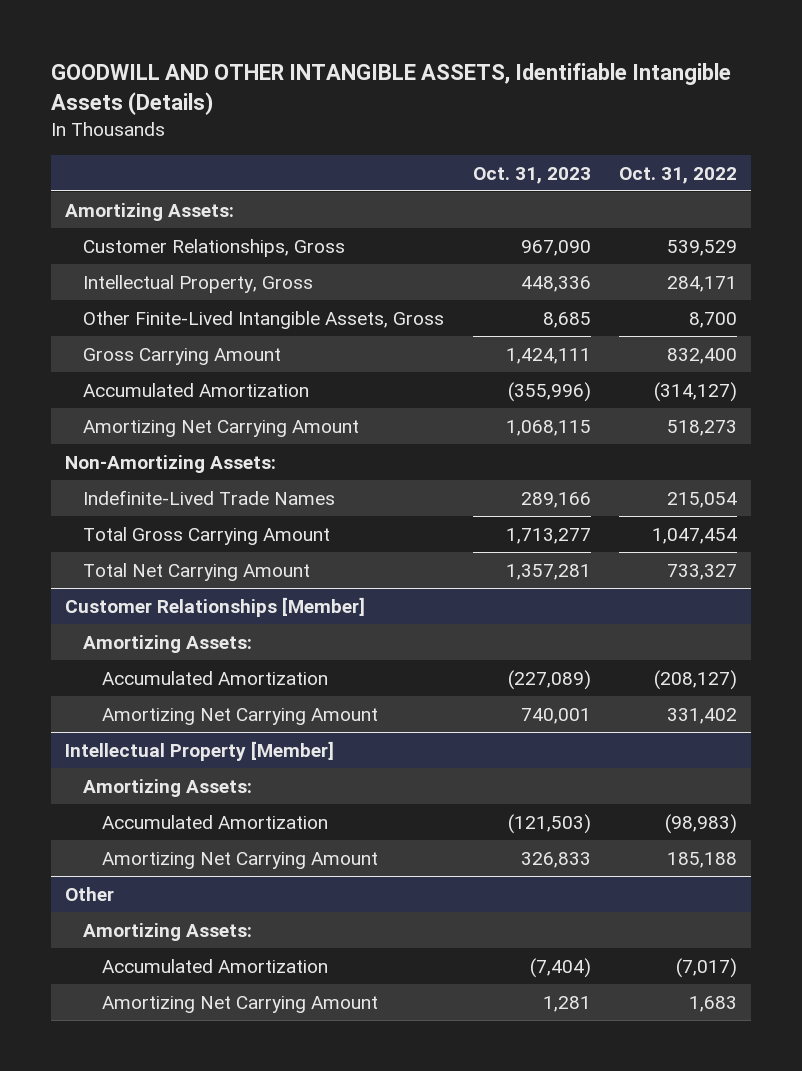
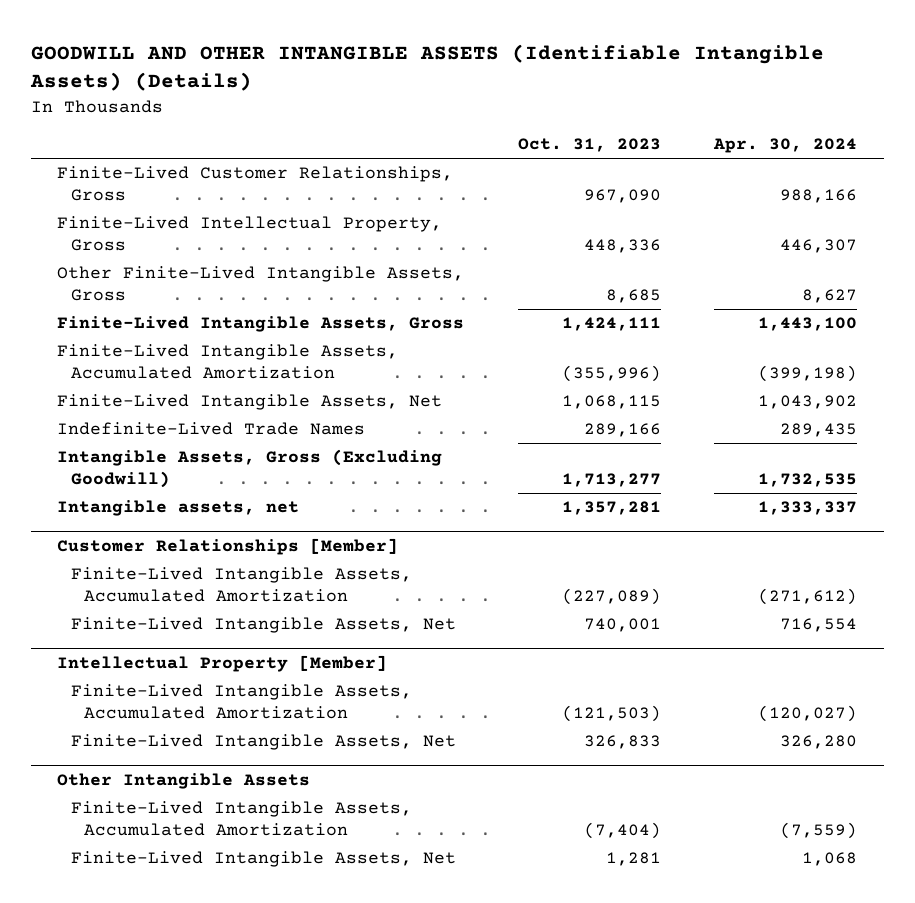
- GOODWILL AND OTHER INTANGIBLE ASSETS, Identifiable Intangible Assets (Details)
+ GOODWILL AND OTHER INTANGIBLE ASSETS (Identifiable Intangible Assets) (Details)
- | Oct. 31, 2023 | Oct. 31, 2022
+ | Oct. 31, 2023 | Apr. 30, 2024
- Amortizing Assets:
- Customer Relationships, Gross | 967,090 | 539,529
- Intellectual Property, Gross | 448,336 | 284,171
+ Finite-Lived Customer Relationships, Gross | 967,090 | 988,166
+ Finite-Lived Intellectual Property, Gross | 448,336 | 446,307
- Gross Carrying Amount | 1,424,111 | 832,400
- Accumulated Amortization | (355,996) | (314,127)
- Amortizing Net Carrying Amount | 1,068,115 | 518,273
- Non-Amortizing Assets:
+ Finite-Lived Intangible Assets, Gross | 1,424,111 | 1,443,100
+ Finite-Lived Intangible Assets, Accumulated Amortization | (355,996) | (399,198)
+ Finite-Lived Intangible Assets, Net | 1,068,115 | 1,043,902
- Total Gross Carrying Amount | 1,713,277 | 1,047,454
- Total Net Carrying Amount | 1,357,281 | 733,327
+ Intangible Assets, Gross (Excluding Goodwill) | 1,713,277 | 1,732,535
+ Intangible assets, net | 1,357,281 | 1,333,337
@ Customer Relationships [Member]
- Amortizing Assets:
- Accumulated Amortization | (227,089) | (208,127)
- Amortizing Net Carrying Amount | 740,001 | 331,402
+ Finite-Lived Intangible Assets, Accumulated Amortization | (227,089) | (271,612)
+ Finite-Lived Intangible Assets, Net | 740,001 | 716,554
@ Intellectual Property [Member]
- Amortizing Assets:
- Accumulated Amortization | (121,503) | (98,983)
- Amortizing Net Carrying Amount | 326,833 | 185,188
- Other
- Amortizing Assets:
- Accumulated Amortization | (7,404) | (7,017)
- Amortizing Net Carrying Amount | 1,281 | 1,683
@ Intellectual Property [Member]
+ Finite-Lived Intangible Assets, Accumulated Amortization | (121,503) | (120,027)
+ Finite-Lived Intangible Assets, Net | 326,833 | 326,280
+ Other Intangible Assets
+ Finite-Lived Intangible Assets, Accumulated Amortization | (7,404) | (7,559)
+ Finite-Lived Intangible Assets, Net | 1,281 | 1,068

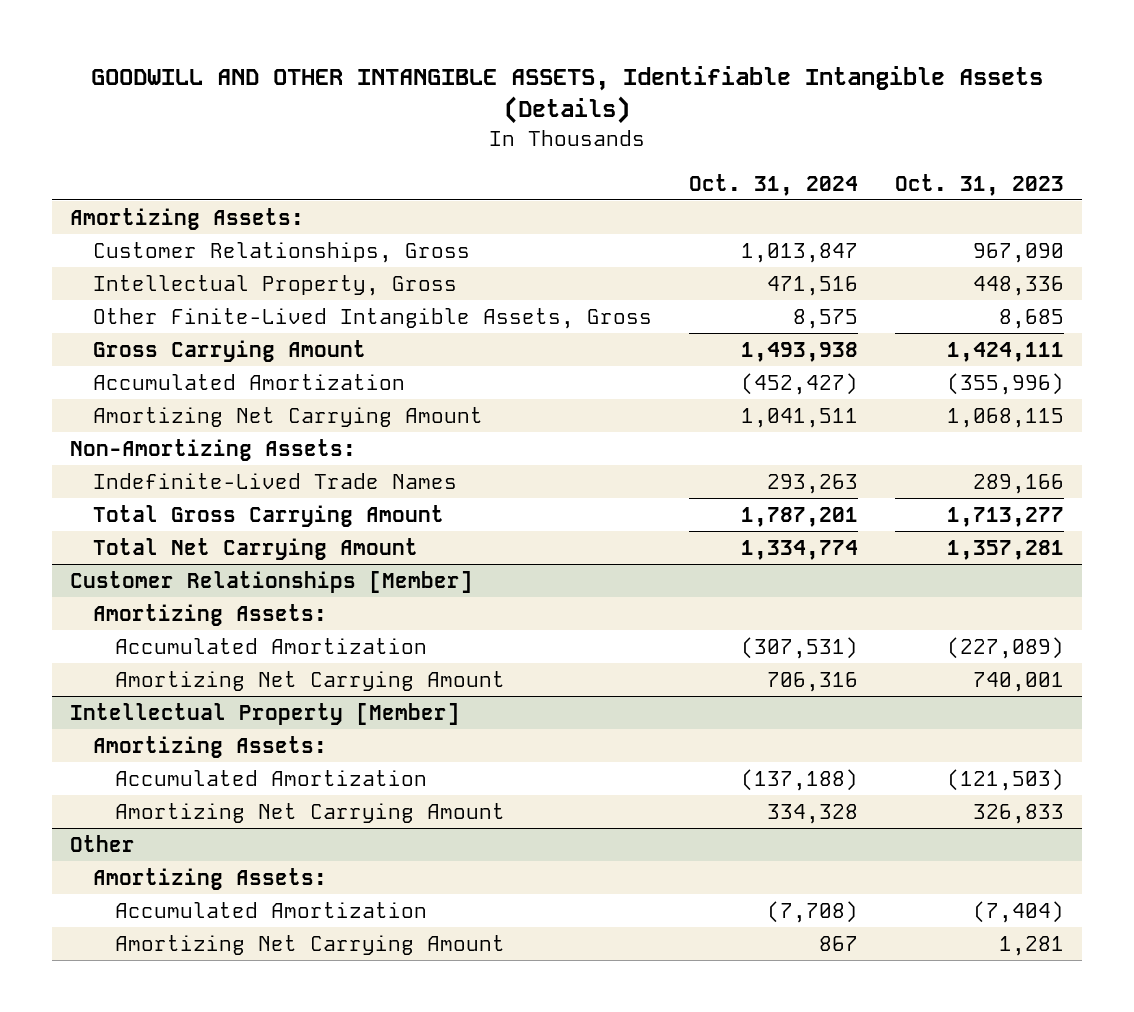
- GOODWILL AND OTHER INTANGIBLE ASSETS (Identifiable Intangible Assets) (Details)
+ GOODWILL AND OTHER INTANGIBLE ASSETS, Identifiable Intangible Assets (Details)
- | Oct. 31, 2023 | Apr. 30, 2024
+ | Oct. 31, 2024 | Oct. 31, 2023
- Finite-Lived Customer Relationships, Gross | 967,090 | 988,166
- Finite-Lived Intellectual Property, Gross | 448,336 | 446,307
+ Amortizing Assets:
+ Customer Relationships, Gross | 1,013,847 | 967,090
+ Intellectual Property, Gross | 471,516 | 448,336
- Finite-Lived Intangible Assets, Gross | 1,424,111 | 1,443,100
- Finite-Lived Intangible Assets, Accumulated Amortization | (355,996) | (399,198)
- Finite-Lived Intangible Assets, Net | 1,068,115 | 1,043,902
+ Gross Carrying Amount | 1,493,938 | 1,424,111
+ Accumulated Amortization | (452,427) | (355,996)
+ Amortizing Net Carrying Amount | 1,041,511 | 1,068,115
+ Non-Amortizing Assets:
- Intangible Assets, Gross (Excluding Goodwill) | 1,713,277 | 1,732,535
- Intangible assets, net | 1,357,281 | 1,333,337
+ Total Gross Carrying Amount | 1,787,201 | 1,713,277
+ Total Net Carrying Amount | 1,334,774 | 1,357,281
@ Customer Relationships [Member]
- Finite-Lived Intangible Assets, Accumulated Amortization | (227,089) | (271,612)
- Finite-Lived Intangible Assets, Net | 740,001 | 716,554
+ Amortizing Assets:
+ Accumulated Amortization | (307,531) | (227,089)
+ Amortizing Net Carrying Amount | 706,316 | 740,001
@ Intellectual Property [Member]
- Finite-Lived Intangible Assets, Accumulated Amortization | (121,503) | (120,027)
- Finite-Lived Intangible Assets, Net | 326,833 | 326,280
- Other Intangible Assets
- Finite-Lived Intangible Assets, Accumulated Amortization | (7,404) | (7,559)
- Finite-Lived Intangible Assets, Net | 1,281 | 1,068
@ Intellectual Property [Member]
+ Amortizing Assets:
+ Accumulated Amortization | (137,188) | (121,503)
+ Amortizing Net Carrying Amount | 334,328 | 326,833
+ Other
+ Amortizing Assets:
+ Accumulated Amortization | (7,708) | (7,404)
+ Amortizing Net Carrying Amount | 867 | 1,281

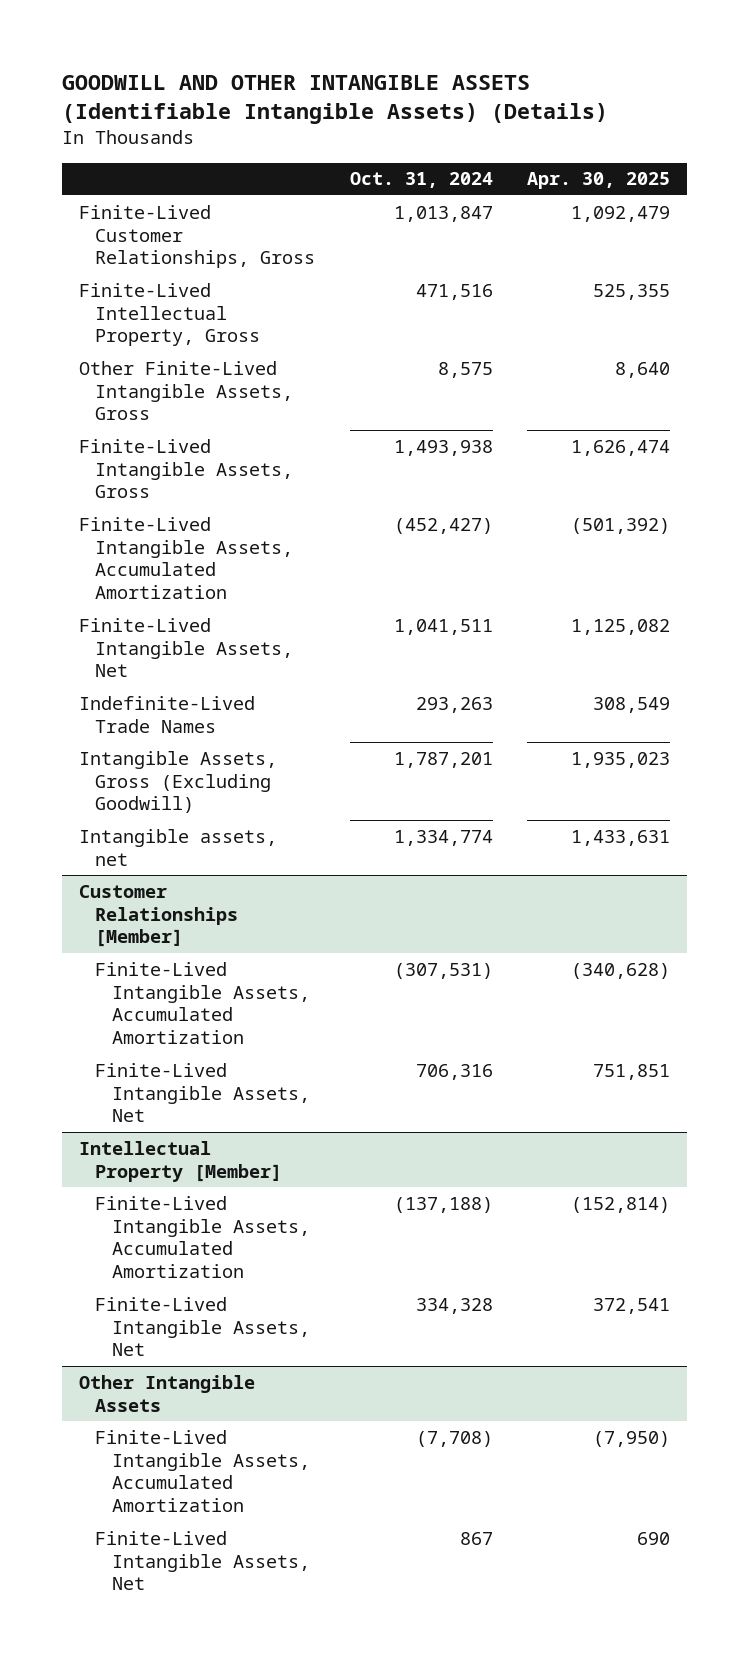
- GOODWILL AND OTHER INTANGIBLE ASSETS, Identifiable Intangible Assets (Details)
+ GOODWILL AND OTHER INTANGIBLE ASSETS (Identifiable Intangible Assets) (Details)
- | Oct. 31, 2024 | Oct. 31, 2023
+ | Oct. 31, 2024 | Apr. 30, 2025
- Amortizing Assets:
- Customer Relationships, Gross | 1,013,847 | 967,090
- Intellectual Property, Gross | 471,516 | 448,336
+ Finite-Lived Customer Relationships, Gross | 1,013,847 | 1,092,479
+ Finite-Lived Intellectual Property, Gross | 471,516 | 525,355
- Gross Carrying Amount | 1,493,938 | 1,424,111
- Accumulated Amortization | (452,427) | (355,996)
- Amortizing Net Carrying Amount | 1,041,511 | 1,068,115
- Non-Amortizing Assets:
+ Finite-Lived Intangible Assets, Gross | 1,493,938 | 1,626,474
+ Finite-Lived Intangible Assets, Accumulated Amortization | (452,427) | (501,392)
+ Finite-Lived Intangible Assets, Net | 1,041,511 | 1,125,082
- Total Gross Carrying Amount | 1,787,201 | 1,713,277
- Total Net Carrying Amount | 1,334,774 | 1,357,281
+ Intangible Assets, Gross (Excluding Goodwill) | 1,787,201 | 1,935,023
+ Intangible assets, net | 1,334,774 | 1,433,631
@ Customer Relationships [Member]
- Amortizing Assets:
- Accumulated Amortization | (307,531) | (227,089)
- Amortizing Net Carrying Amount | 706,316 | 740,001
+ Finite-Lived Intangible Assets, Accumulated Amortization | (307,531) | (340,628)
+ Finite-Lived Intangible Assets, Net | 706,316 | 751,851
@ Intellectual Property [Member]
- Amortizing Assets:
- Accumulated Amortization | (137,188) | (121,503)
- Amortizing Net Carrying Amount | 334,328 | 326,833
- Other
- Amortizing Assets:
- Accumulated Amortization | (7,708) | (7,404)
- Amortizing Net Carrying Amount | 867 | 1,281
@ Intellectual Property [Member]
+ Finite-Lived Intangible Assets, Accumulated Amortization | (137,188) | (152,814)
+ Finite-Lived Intangible Assets, Net | 334,328 | 372,541
+ Other Intangible Assets
+ Finite-Lived Intangible Assets, Accumulated Amortization | (7,708) | (7,950)
+ Finite-Lived Intangible Assets, Net | 867 | 690

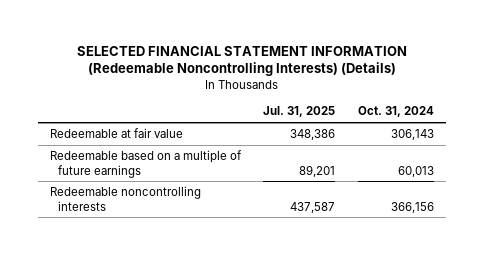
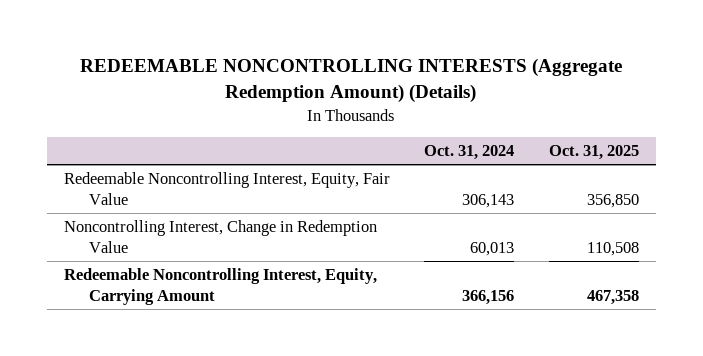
- SELECTED FINANCIAL STATEMENT INFORMATION (Redeemable Noncontrolling Interests) (Details)
+ REDEEMABLE NONCONTROLLING INTERESTS (Aggregate Redemption Amount) (Details)
- | Jul. 31, 2025 | Oct. 31, 2024
+ | Oct. 31, 2024 | Oct. 31, 2025
- Redeemable at fair value | 348,386 | 306,143
- Redeemable based on a multiple of future earnings | 89,201 | 60,013
- Redeemable noncontrolling interests | 437,587 | 366,156
+ Redeemable Noncontrolling Interest, Equity, Fair Value | 306,143 | 356,850
+ Noncontrolling Interest, Change in Redemption Value | 60,013 | 110,508
+ Redeemable Noncontrolling Interest, Equity, Carrying Amount | 366,156 | 467,358

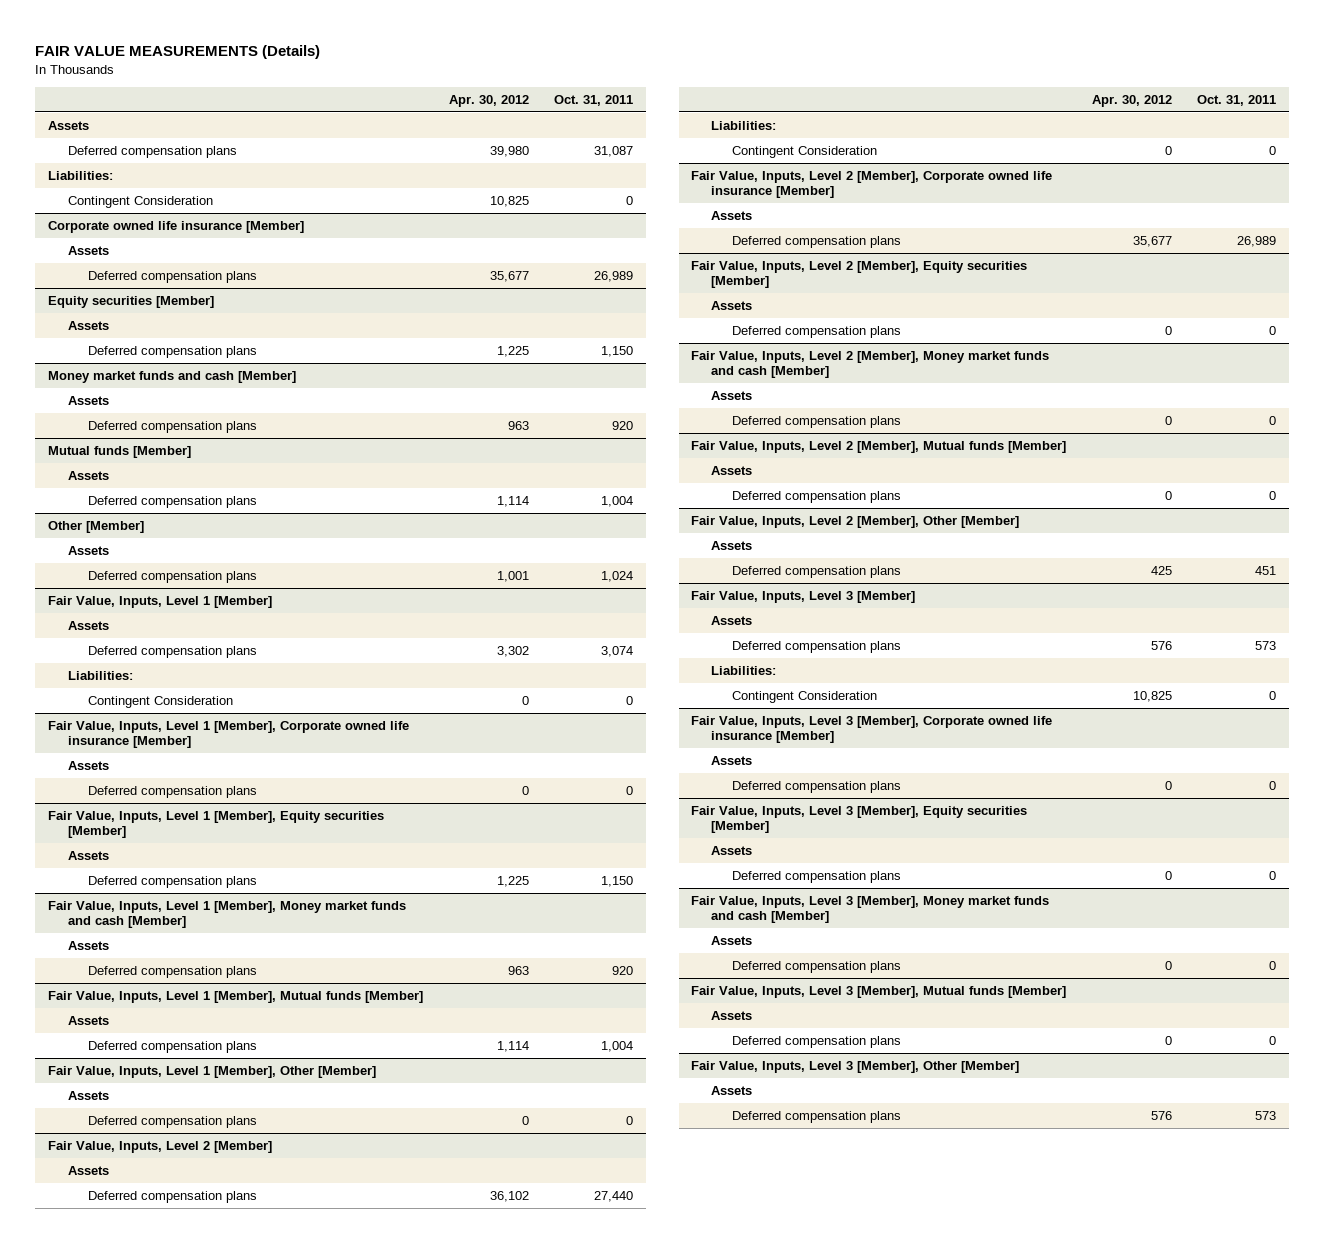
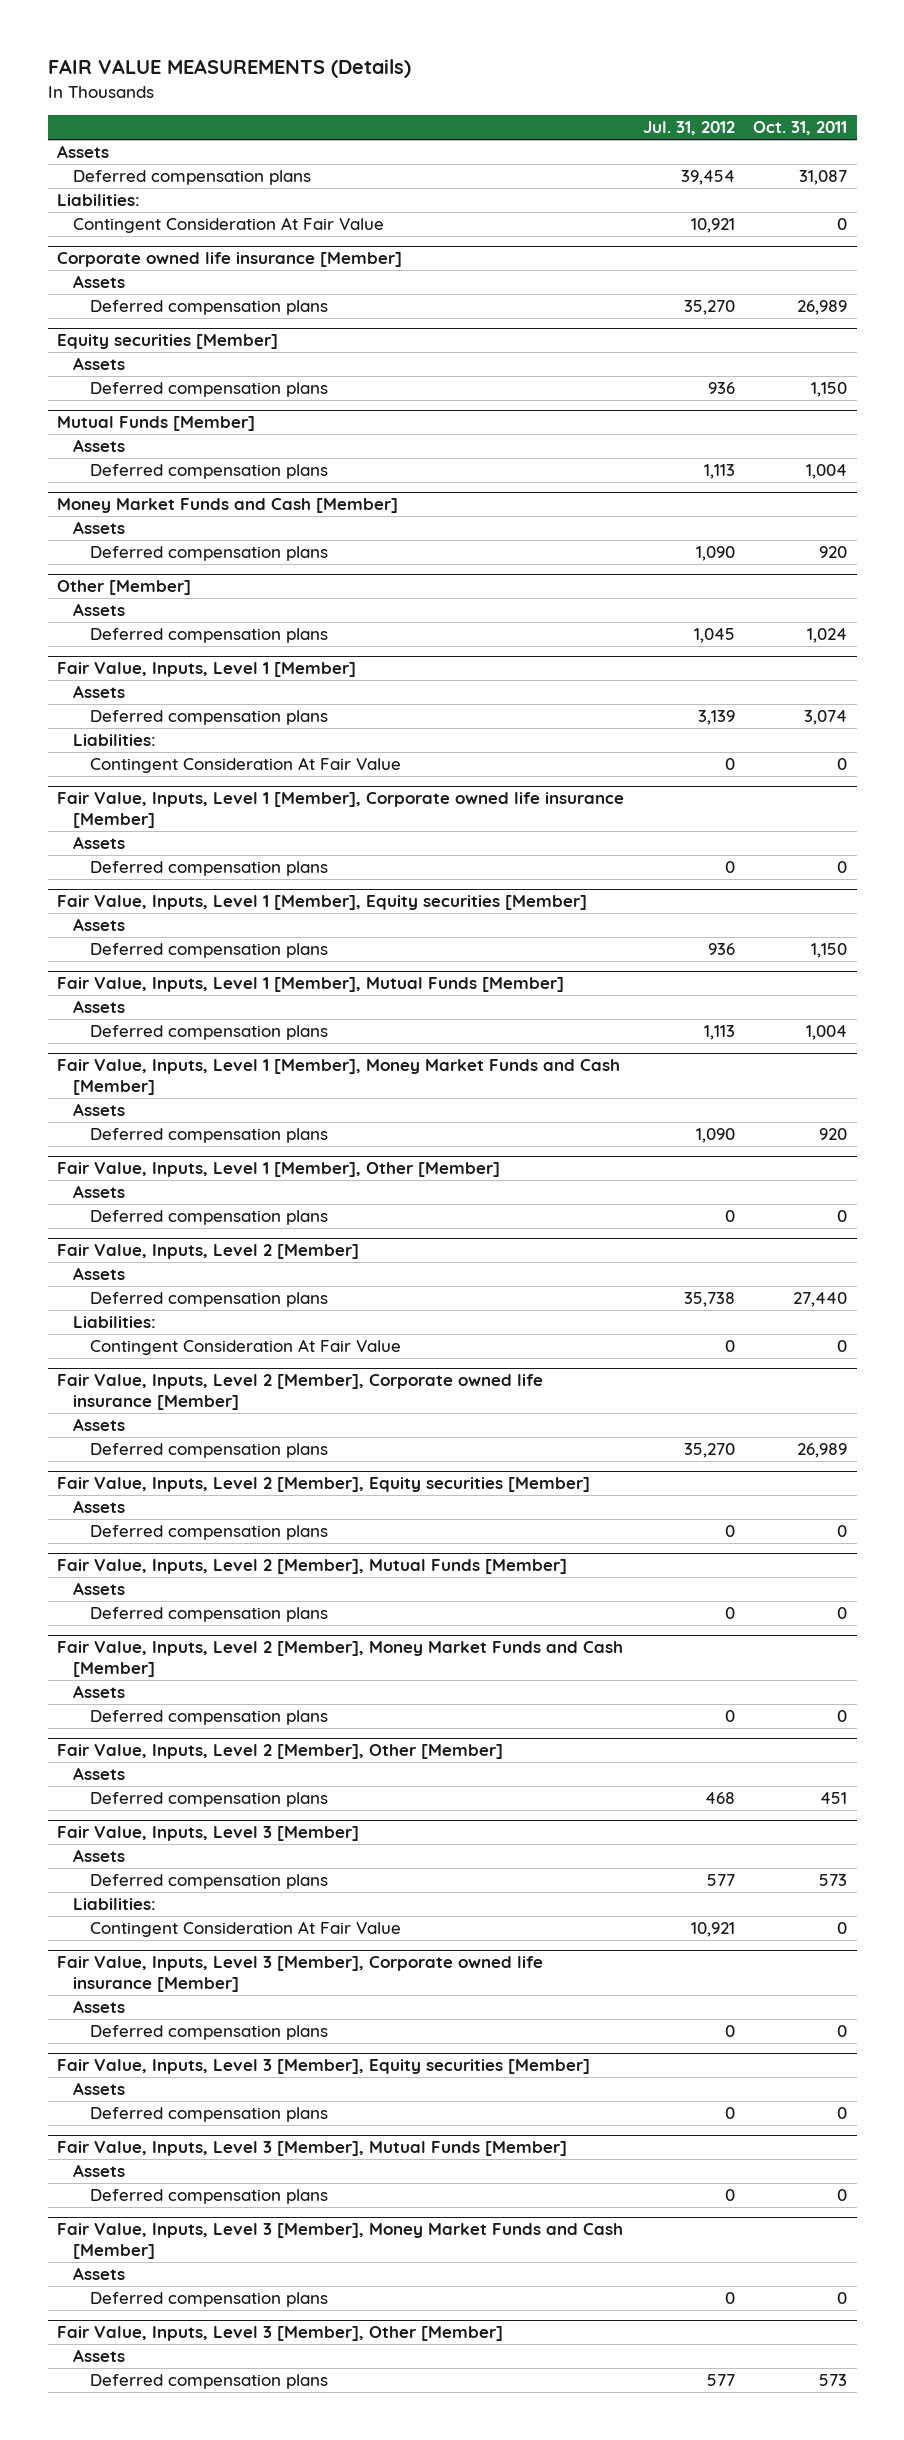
- | Apr. 30, 2012 | Oct. 31, 2011
+ | Jul. 31, 2012 | Oct. 31, 2011
- Contingent Consideration | 10,825 | 0
+ Contingent Consideration At Fair Value | 10,921 | 0
- Money market funds and cash [Member]
- Assets
- Deferred compensation plans | 963 | 920
- Mutual funds [Member]
+ Mutual Funds [Member]
+ Money Market Funds and Cash [Member]
+ Assets
+ Deferred compensation plans | 1,090 | 920
@ Fair Value, Inputs, Level 1 [Member]
- Contingent Consideration | 0 | 0
+ Contingent Consideration At Fair Value | 0 | 0
- Fair Value, Inputs, Level 1 [Member], Money market funds and cash [Member]
- Assets
- Deferred compensation plans | 963 | 920
- Fair Value, Inputs, Level 1 [Member], Mutual funds [Member]
+ Fair Value, Inputs, Level 1 [Member], Mutual Funds [Member]
+ Fair Value, Inputs, Level 1 [Member], Money Market Funds and Cash [Member]
+ Assets
+ Deferred compensation plans | 1,090 | 920
@ Fair Value, Inputs, Level 2 [Member]
- Contingent Consideration | 0 | 0
+ Contingent Consideration At Fair Value | 0 | 0
- Fair Value, Inputs, Level 2 [Member], Money market funds and cash [Member]
+ Fair Value, Inputs, Level 2 [Member], Mutual Funds [Member]
- Fair Value, Inputs, Level 2 [Member], Mutual funds [Member]
+ Fair Value, Inputs, Level 2 [Member], Money Market Funds and Cash [Member]
@ Fair Value, Inputs, Level 3 [Member]
- Contingent Consideration | 10,825 | 0
+ Contingent Consideration At Fair Value | 10,921 | 0
- Fair Value, Inputs, Level 3 [Member], Money market funds and cash [Member]
+ Fair Value, Inputs, Level 3 [Member], Mutual Funds [Member]
- Fair Value, Inputs, Level 3 [Member], Mutual funds [Member]
+ Fair Value, Inputs, Level 3 [Member], Money Market Funds and Cash [Member]

